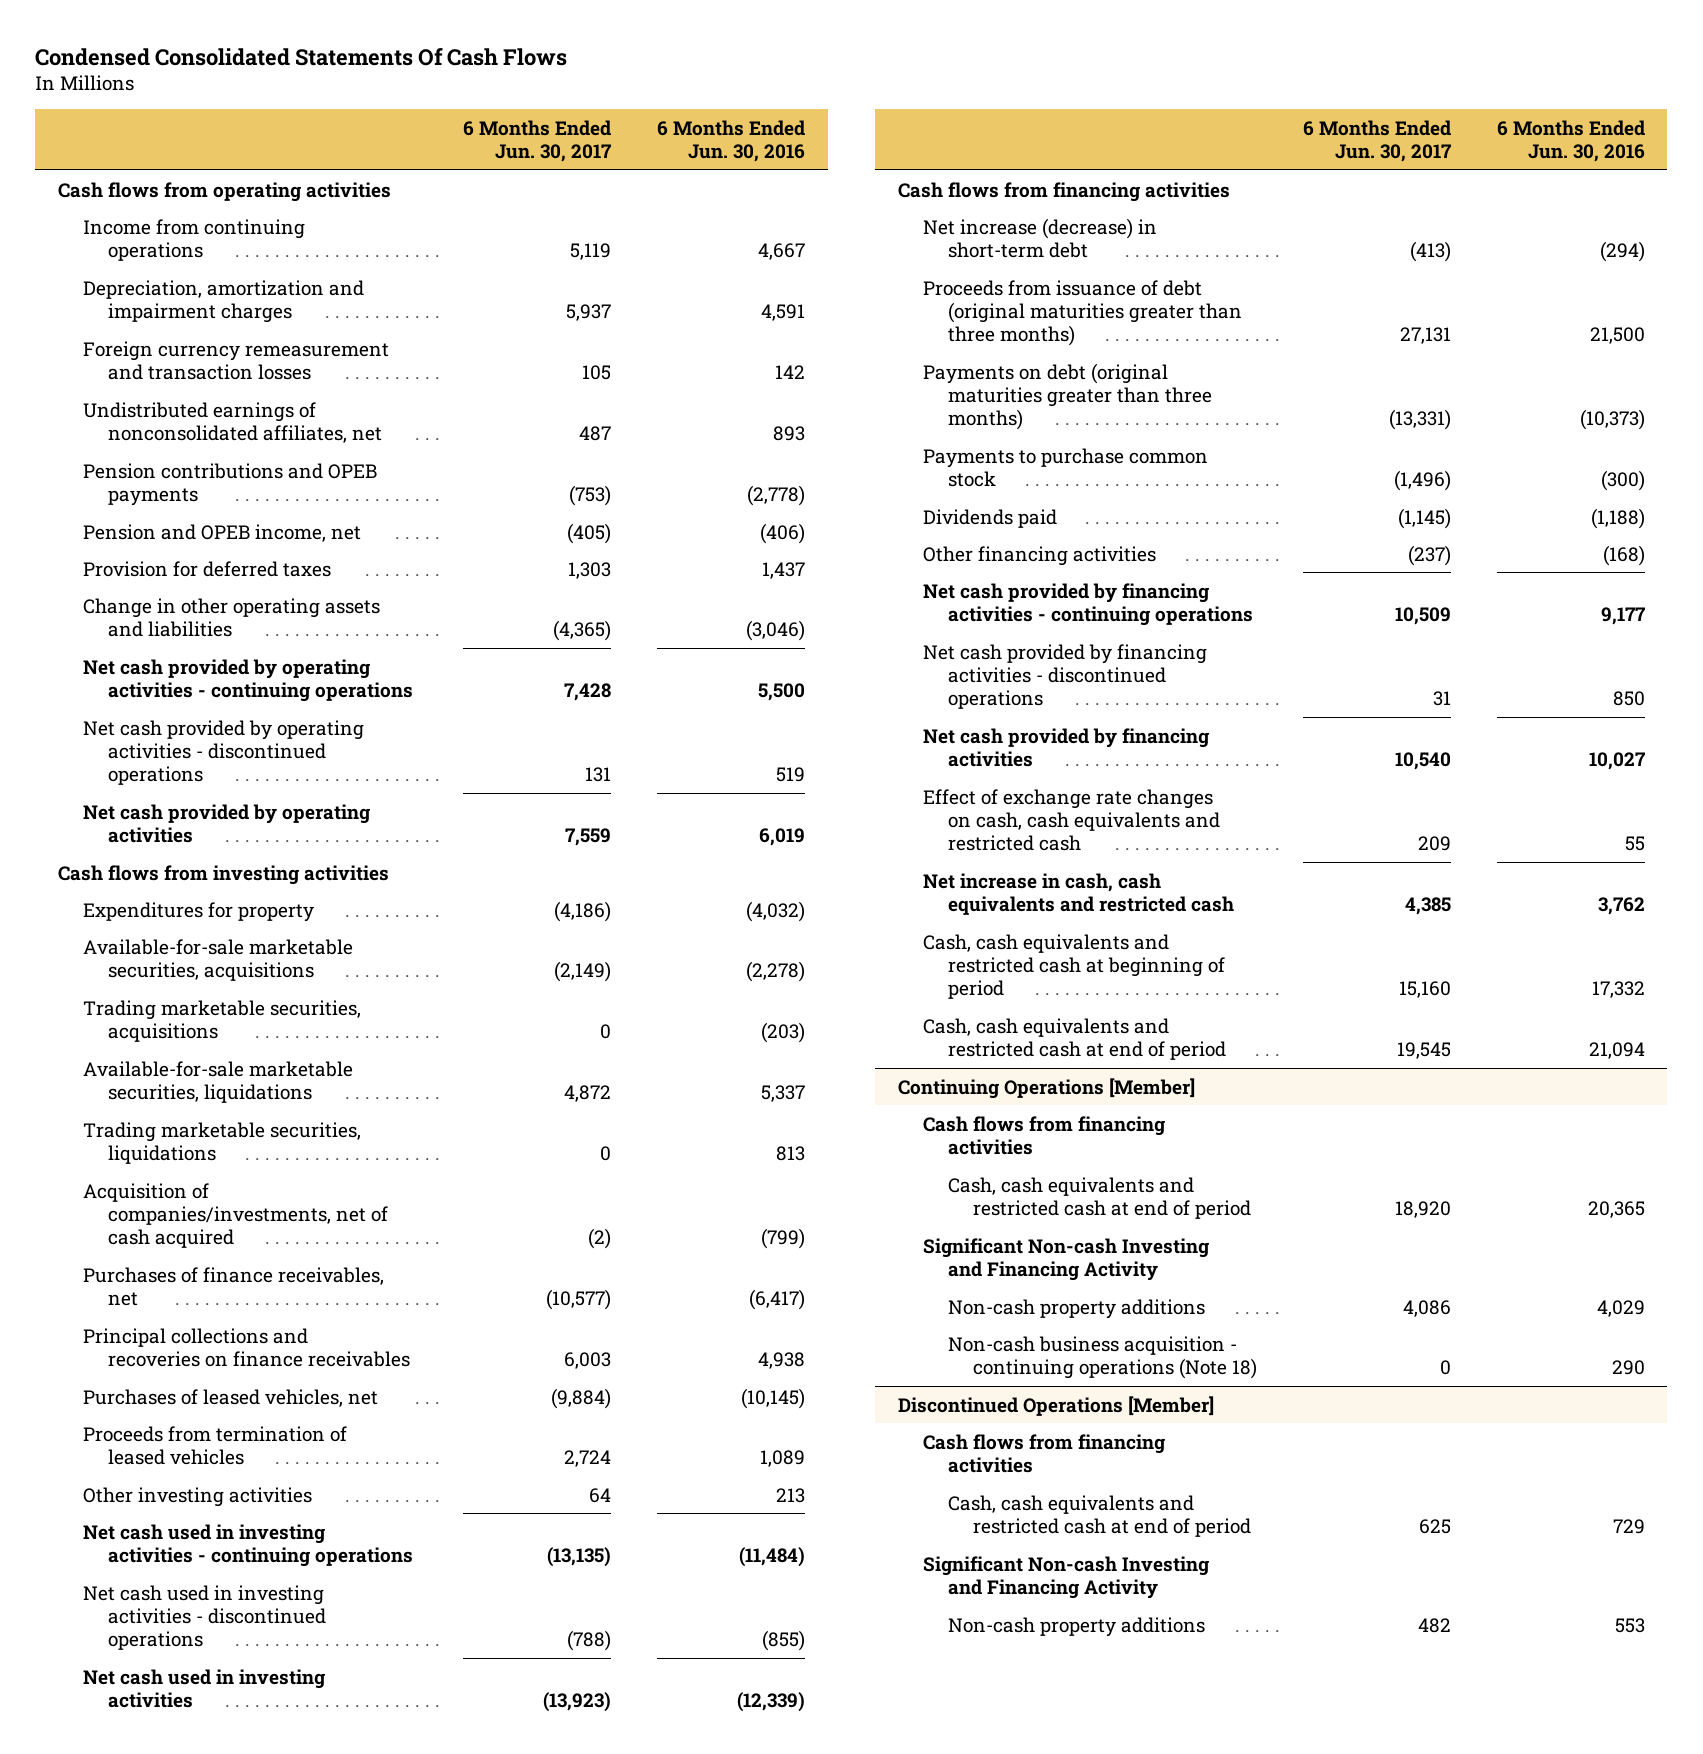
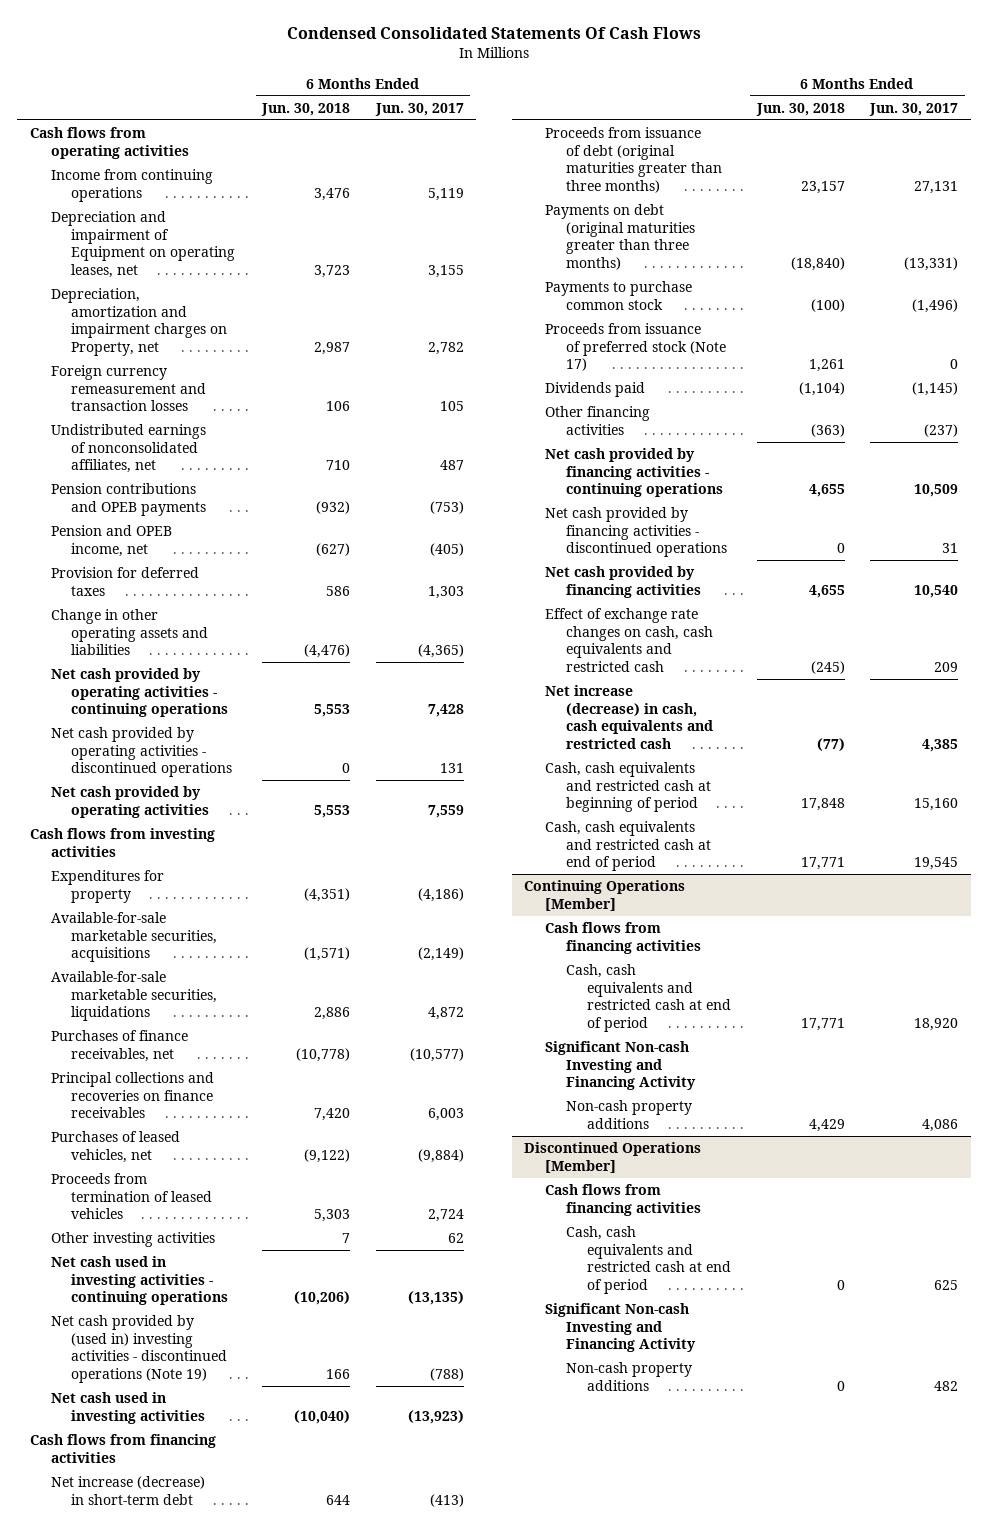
- | 6 Months Ended Jun. 30, 2017 | 6 Months Ended Jun. 30, 2016
+ | 6 Months Ended Jun. 30, 2018 | 6 Months Ended Jun. 30, 2017
- Depreciation, amortization and impairment charges | 5,937 | 4,591
+ Depreciation and impairment of Equipment on operating leases, net | 3,723 | 3,155
+ Depreciation, amortization and impairment charges on Property, net | 2,987 | 2,782
- Trading marketable securities, acquisitions | 0 | (203)
- Trading marketable securities, liquidations | 0 | 813
- Acquisition of companies/investments, net of cash acquired | (2) | (799)
- Other investing activities | 64 | 213
+ Other investing activities | 7 | 62
- Net cash used in investing activities - discontinued operations | (788) | (855)
+ Net cash provided by (used in) investing activities - discontinued operations (Note 19) | 166 | (788)
+ Proceeds from issuance of preferred stock (Note 17) | 1,261 | 0
- Net increase in cash, cash equivalents and restricted cash | 4,385 | 3,762
+ Net increase (decrease) in cash, cash equivalents and restricted cash | (77) | 4,385
@ Continuing Operations [Member]
- Non-cash business acquisition - continuing operations (Note 18) | 0 | 290

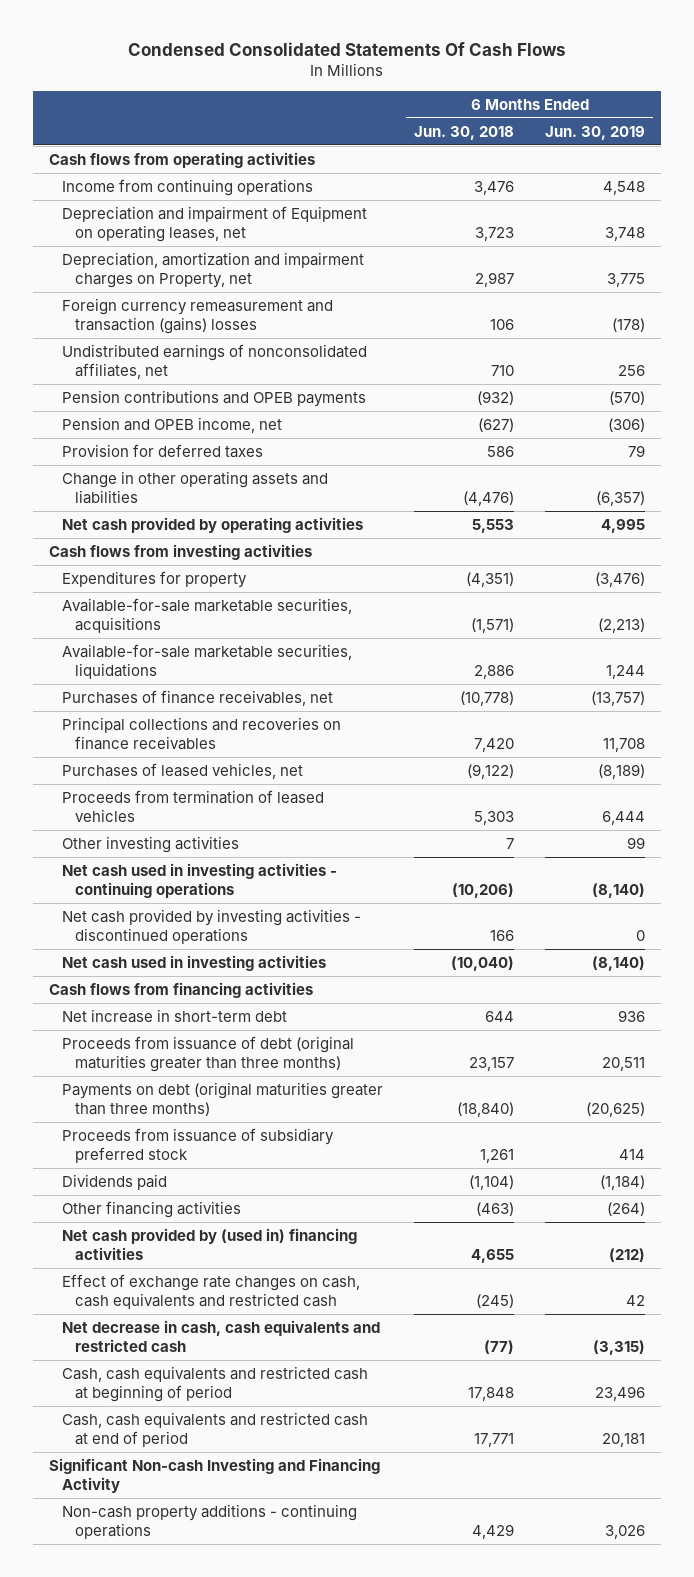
- | 6 Months Ended Jun. 30, 2018 | 6 Months Ended Jun. 30, 2017
+ | 6 Months Ended Jun. 30, 2018 | 6 Months Ended Jun. 30, 2019
- Foreign currency remeasurement and transaction losses | 106 | 105
+ Foreign currency remeasurement and transaction (gains) losses | 106 | (178)
- Net cash provided by operating activities - continuing operations | 5,553 | 7,428
- Net cash provided by operating activities - discontinued operations | 0 | 131
- Net cash provided by (used in) investing activities - discontinued operations (Note 19) | 166 | (788)
+ Net cash provided by investing activities - discontinued operations | 166 | 0
- Net increase (decrease) in short-term debt | 644 | (413)
+ Net increase in short-term debt | 644 | 936
- Payments to purchase common stock | (100) | (1,496)
- Proceeds from issuance of preferred stock (Note 17) | 1,261 | 0
+ Proceeds from issuance of subsidiary preferred stock | 1,261 | 414
- Other financing activities | (363) | (237)
- Net cash provided by financing activities - continuing operations | 4,655 | 10,509
- Net cash provided by financing activities - discontinued operations | 0 | 31
- Net cash provided by financing activities | 4,655 | 10,540
+ Other financing activities | (463) | (264)
+ Net cash provided by (used in) financing activities | 4,655 | (212)
- Net increase (decrease) in cash, cash equivalents and restricted cash | (77) | 4,385
+ Net decrease in cash, cash equivalents and restricted cash | (77) | (3,315)
- Continuing Operations [Member]
- Cash flows from financing activities
- Cash, cash equivalents and restricted cash at end of period | 17,771 | 18,920
- Non-cash property additions | 4,429 | 4,086
- Discontinued Operations [Member]
- Cash flows from financing activities
- Cash, cash equivalents and restricted cash at end of period | 0 | 625
- Significant Non-cash Investing and Financing Activity
- Non-cash property additions | 0 | 482
+ Non-cash property additions - continuing operations | 4,429 | 3,026

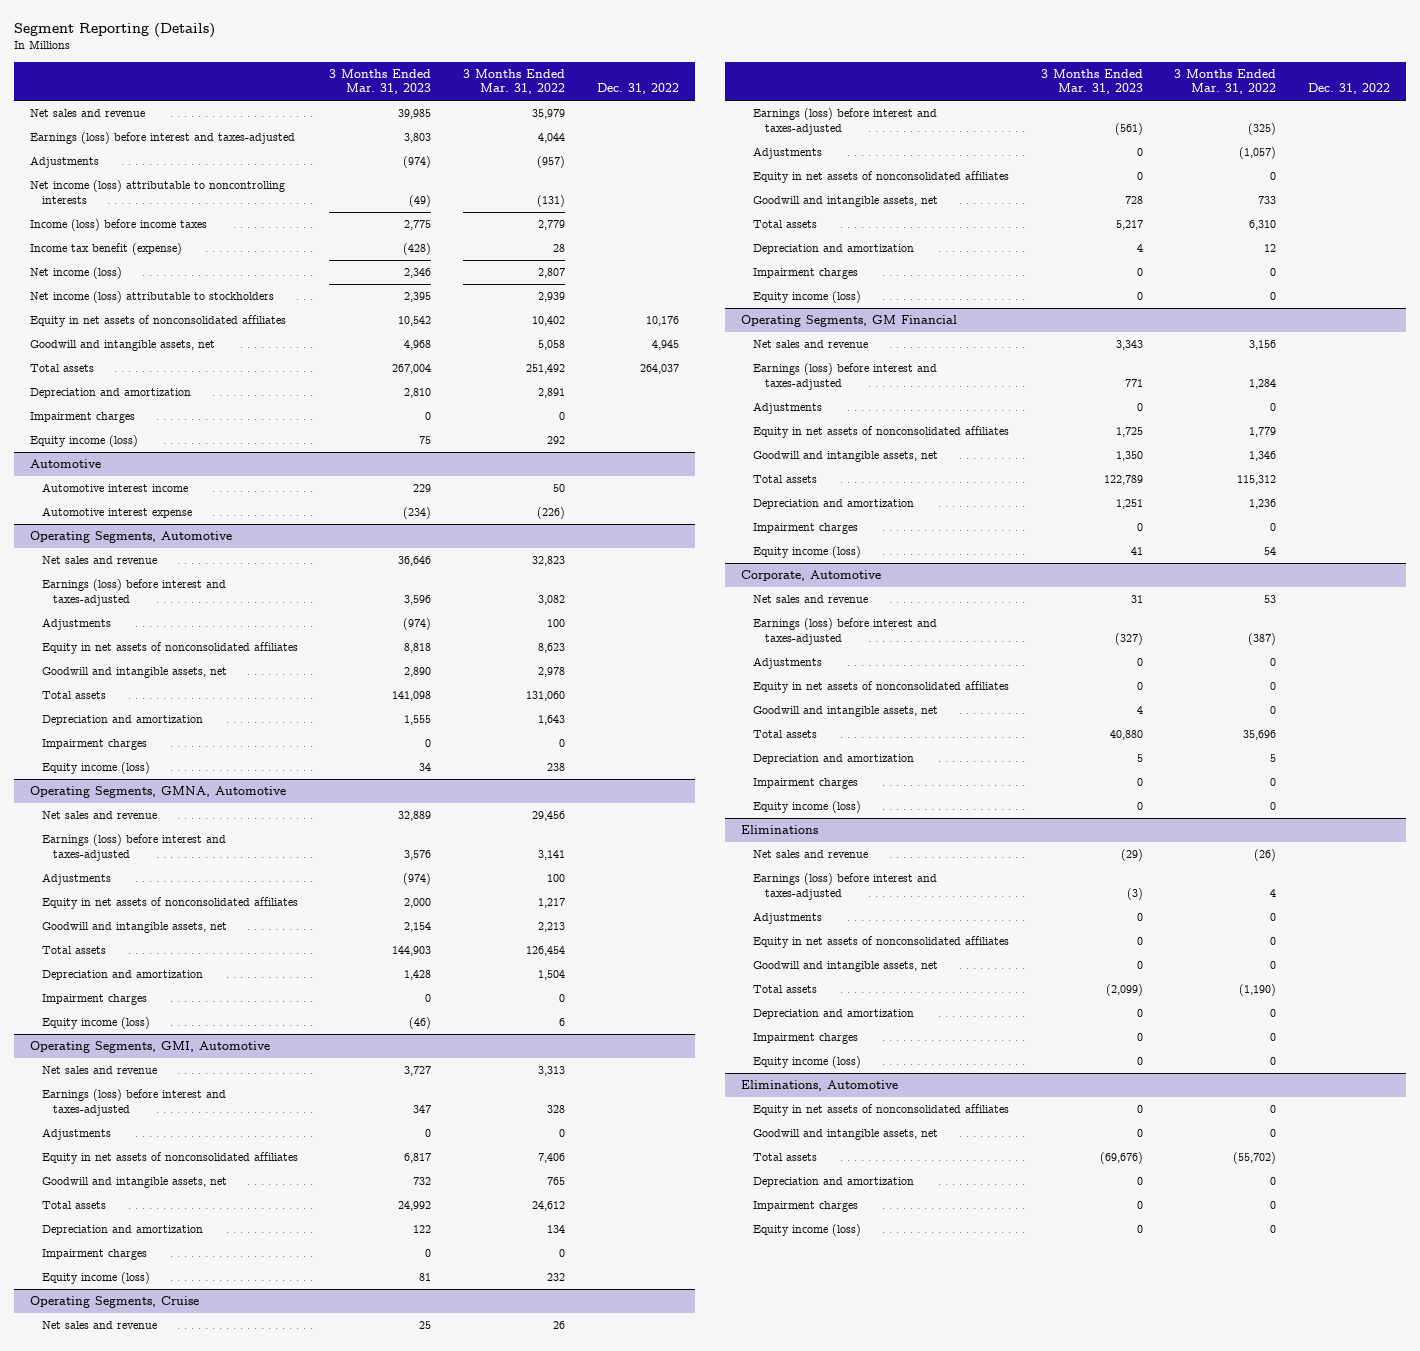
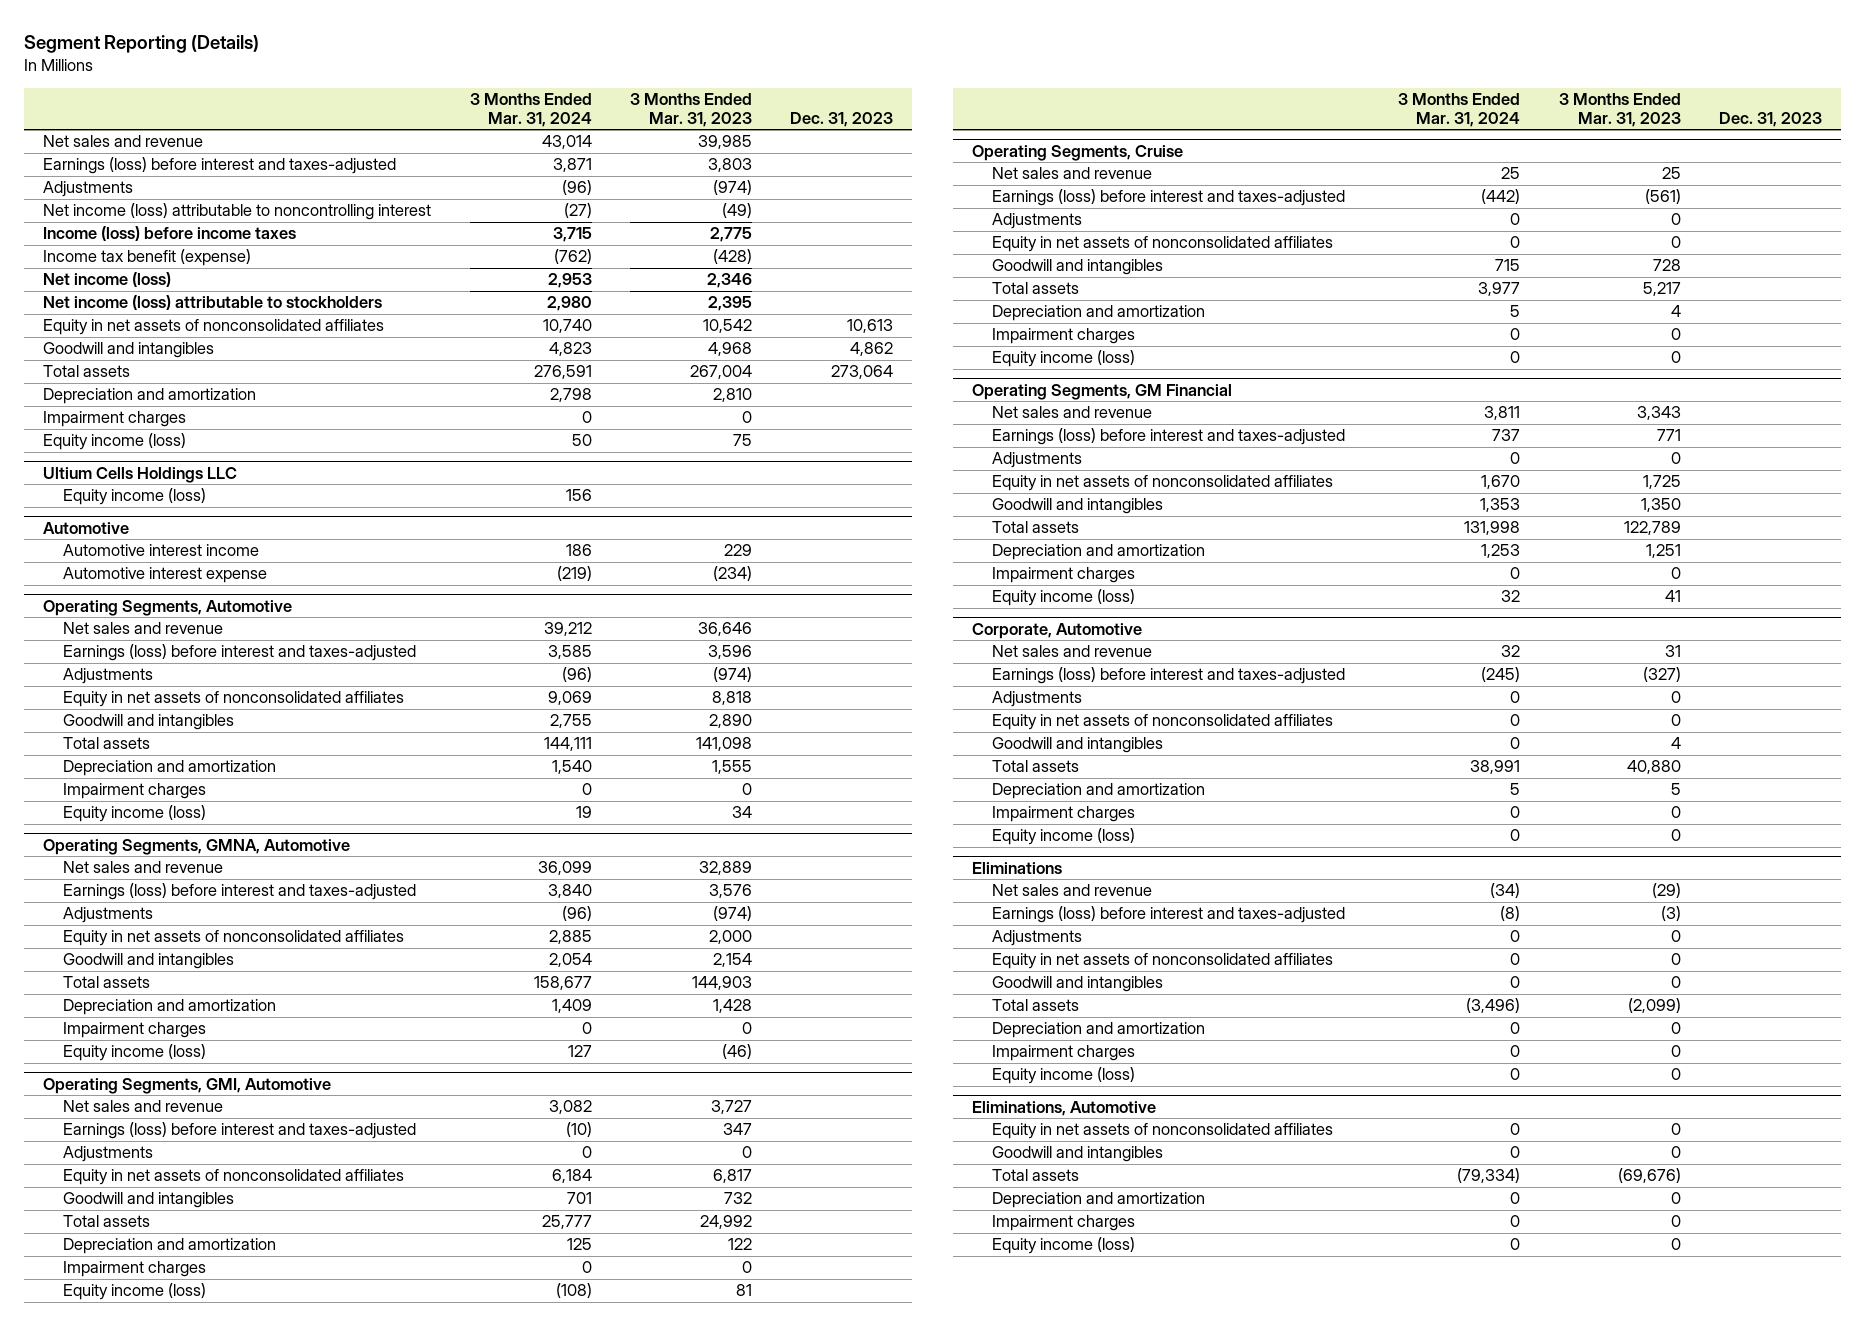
- | 3 Months Ended Mar. 31, 2023 | 3 Months Ended Mar. 31, 2022 | Dec. 31, 2022
+ | 3 Months Ended Mar. 31, 2024 | 3 Months Ended Mar. 31, 2023 | Dec. 31, 2023
- Net income (loss) attributable to noncontrolling interests | (49) | (131) |
+ Net income (loss) attributable to noncontrolling interest | (27) | (49) |
- Goodwill and intangible assets, net | 4,968 | 5,058 | 4,945
+ Goodwill and intangibles | 4,823 | 4,968 | 4,862
+ Ultium Cells Holdings LLC
+ Equity income (loss) | 156 | |
@ Operating Segments, Automotive
- Goodwill and intangible assets, net | 2,890 | 2,978 |
+ Goodwill and intangibles | 2,755 | 2,890 |
@ Operating Segments, GMNA, Automotive
- Goodwill and intangible assets, net | 2,154 | 2,213 |
+ Goodwill and intangibles | 2,054 | 2,154 |
@ Operating Segments, GMI, Automotive
- Goodwill and intangible assets, net | 732 | 765 |
+ Goodwill and intangibles | 701 | 732 |
@ Operating Segments, Cruise
- Goodwill and intangible assets, net | 728 | 733 |
+ Goodwill and intangibles | 715 | 728 |
@ Operating Segments, GM Financial
- Goodwill and intangible assets, net | 1,350 | 1,346 |
+ Goodwill and intangibles | 1,353 | 1,350 |
@ Corporate, Automotive
- Goodwill and intangible assets, net | 4 | 0 |
+ Goodwill and intangibles | 0 | 4 |
@ Eliminations
- Goodwill and intangible assets, net | 0 | 0 |
+ Goodwill and intangibles | 0 | 0 |
@ Eliminations, Automotive
- Goodwill and intangible assets, net | 0 | 0 |
+ Goodwill and intangibles | 0 | 0 |

